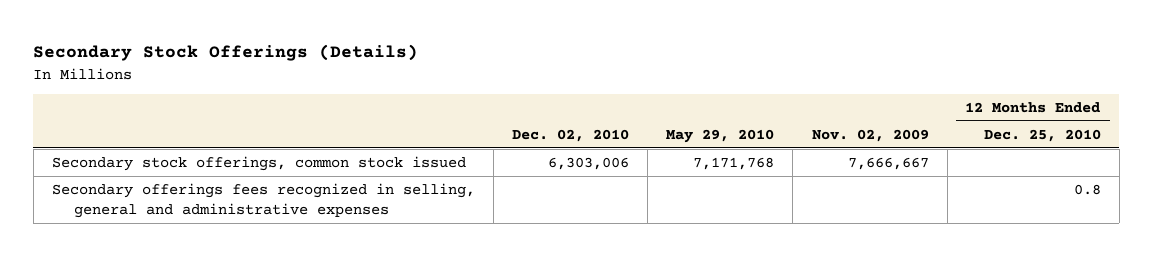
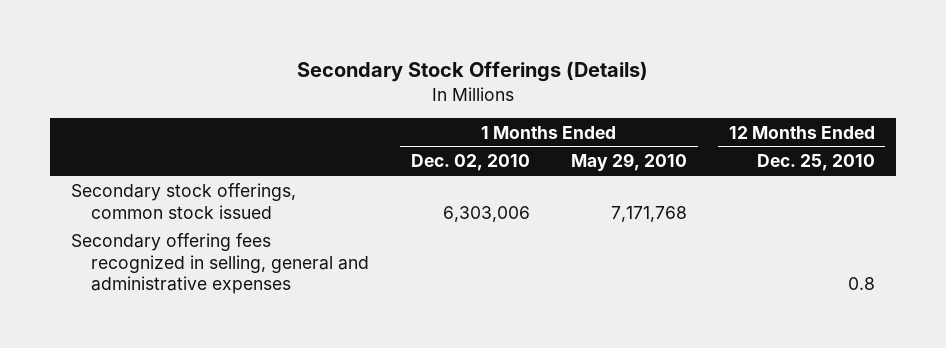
- | Dec. 02, 2010 | May 29, 2010 | Nov. 02, 2009 | 12 Months Ended Dec. 25, 2010
+ | 1 Months Ended Dec. 02, 2010 | 1 Months Ended May 29, 2010 | 12 Months Ended Dec. 25, 2010
- Secondary offerings fees recognized in selling, general and administrative expenses | | | | 0.8
+ Secondary offering fees recognized in selling, general and administrative expenses | | | 0.8

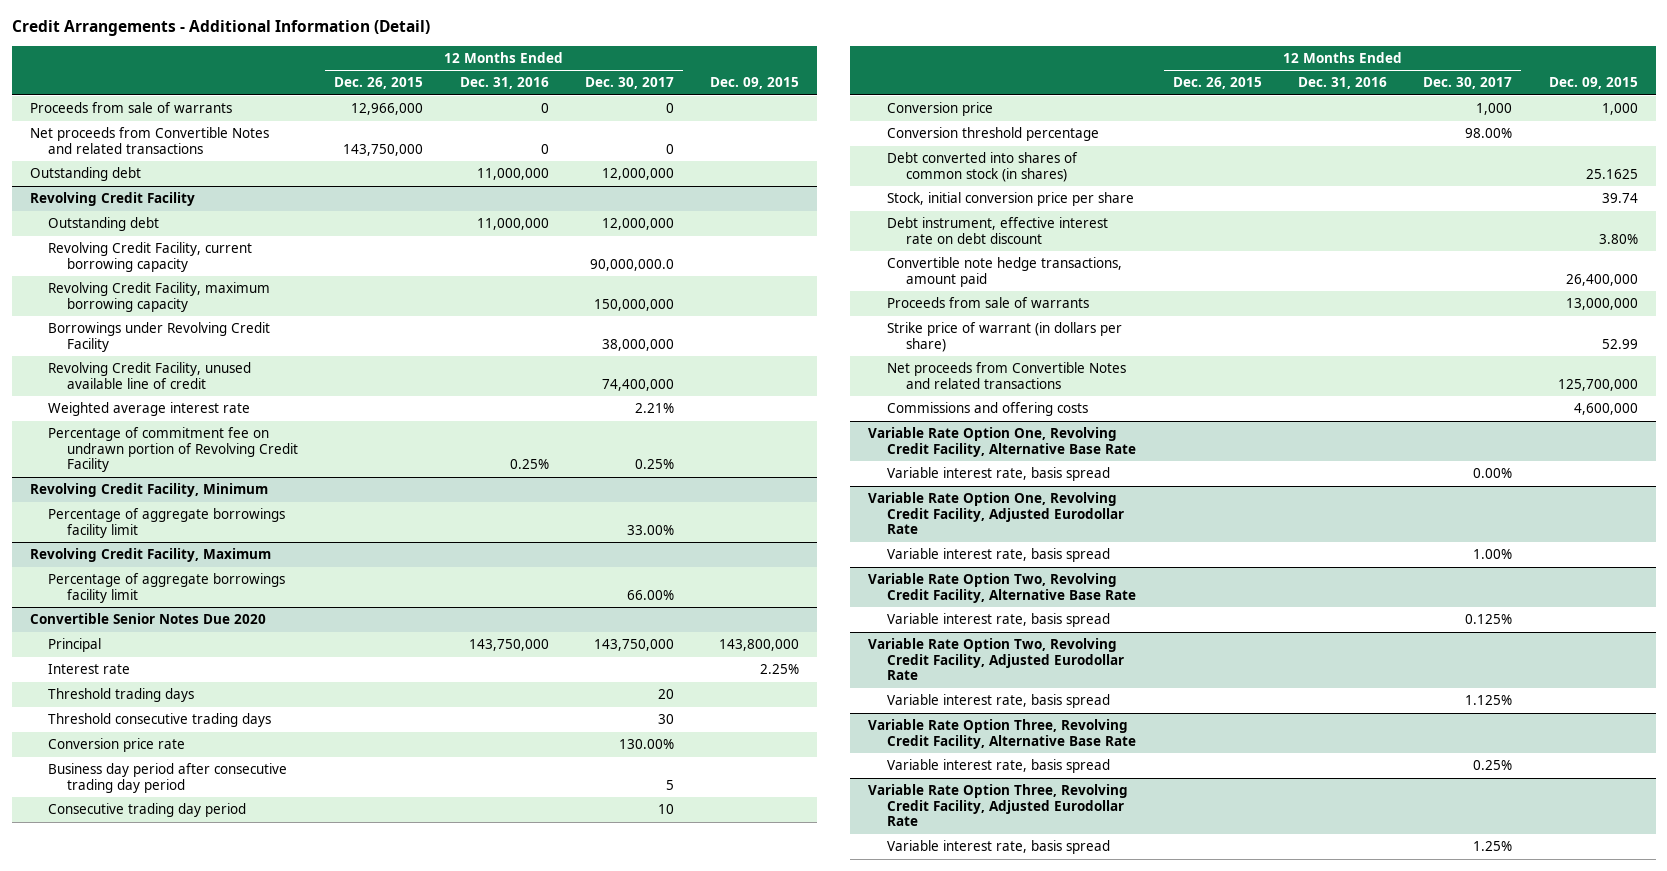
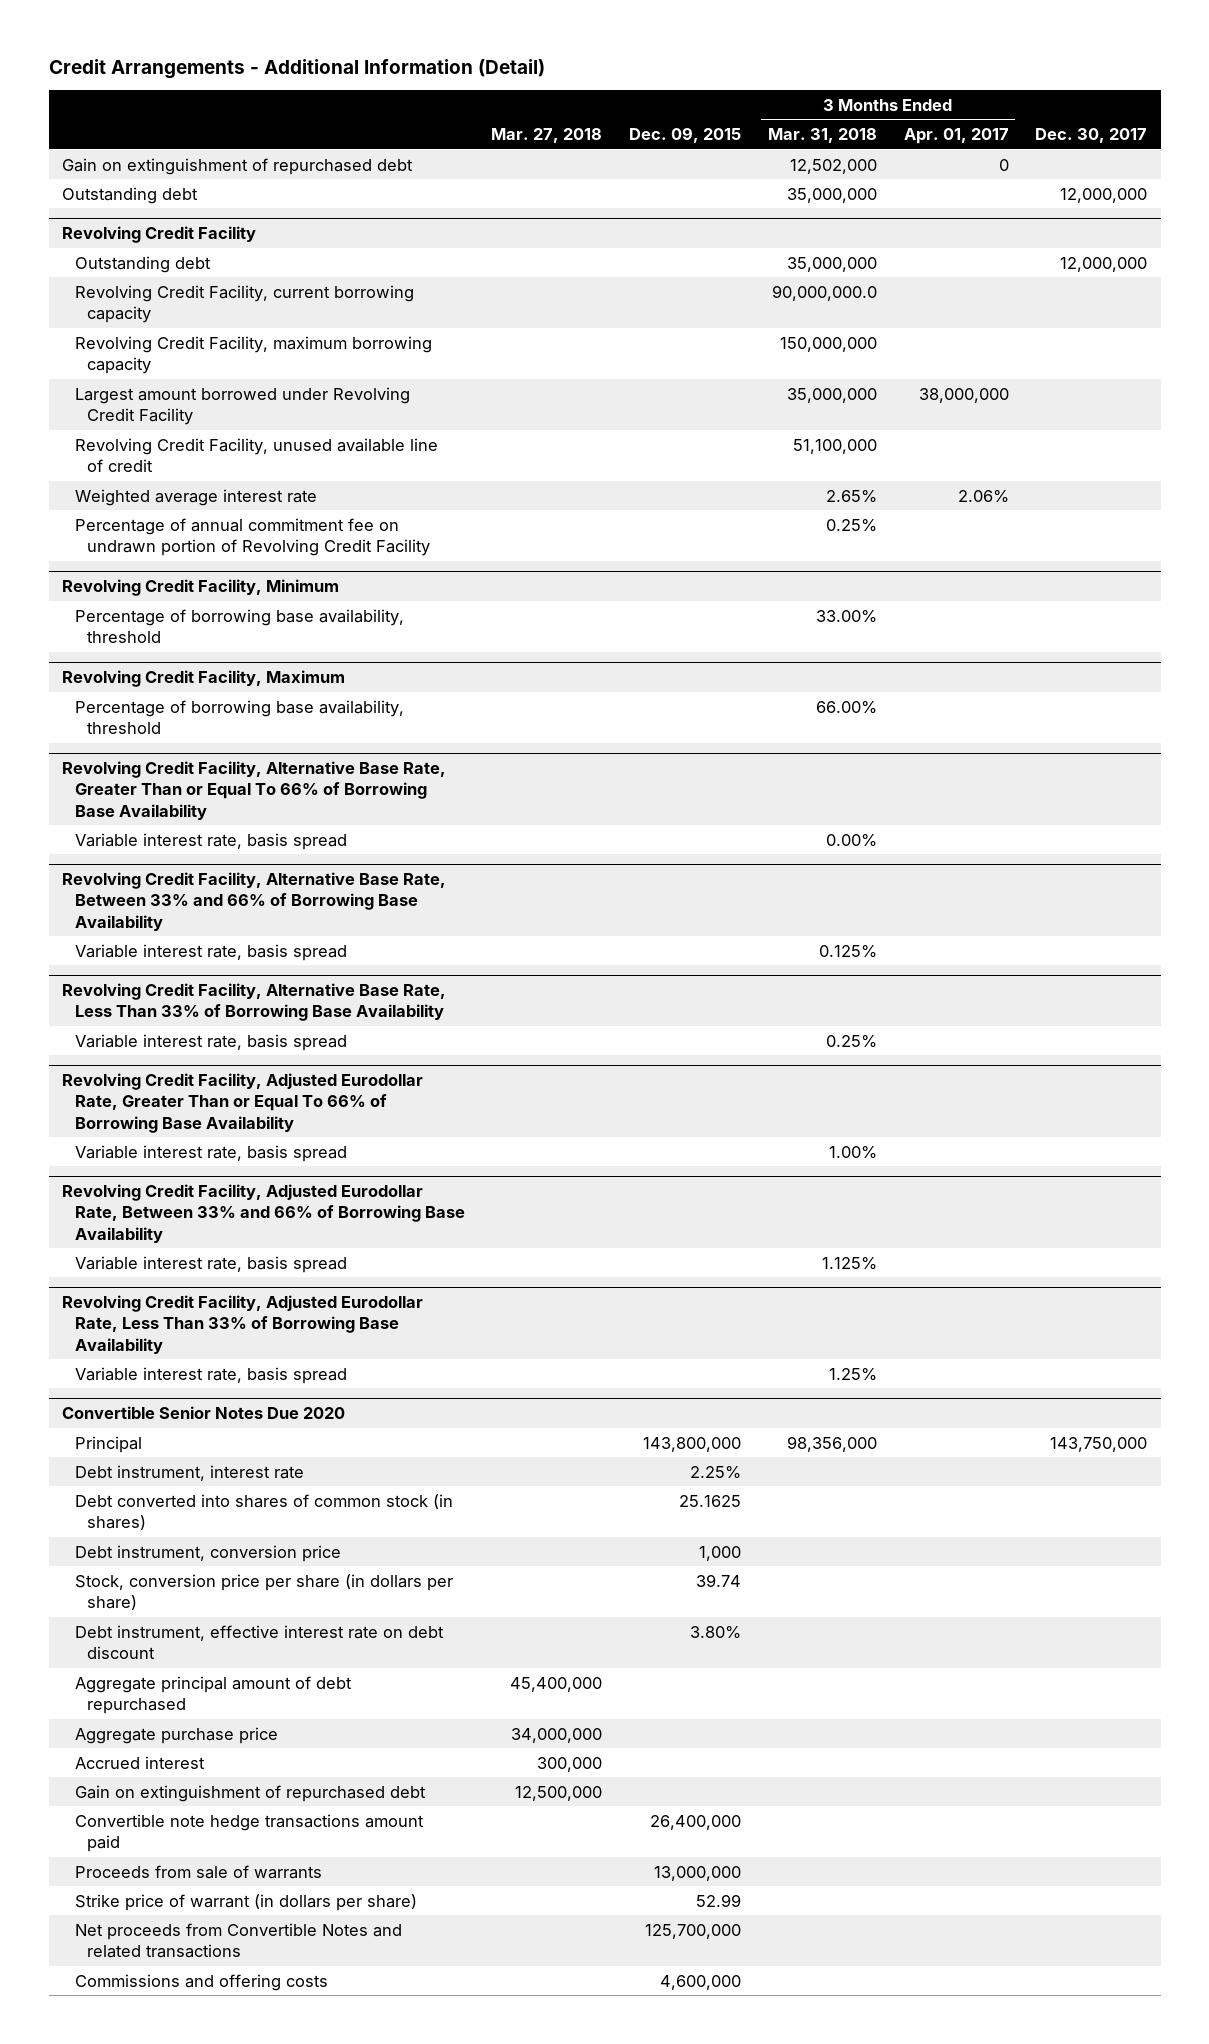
- | 12 Months Ended Dec. 26, 2015 | 12 Months Ended Dec. 31, 2016 | 12 Months Ended Dec. 30, 2017 | Dec. 09, 2015
+ | Mar. 27, 2018 | Dec. 09, 2015 | 3 Months Ended Mar. 31, 2018 | 3 Months Ended Apr. 01, 2017 | Dec. 30, 2017
- Proceeds from sale of warrants | 12,966,000 | 0 | 0 |
- Net proceeds from Convertible Notes and related transactions | 143,750,000 | 0 | 0 |
+ Gain on extinguishment of repurchased debt | | | 12,502,000 | 0 |
@ Revolving Credit Facility
- Borrowings under Revolving Credit Facility | | | 38,000,000 |
+ Largest amount borrowed under Revolving Credit Facility | | | 35,000,000 | 38,000,000 |
- Percentage of commitment fee on undrawn portion of Revolving Credit Facility | | 0.25% | 0.25% |
+ Percentage of annual commitment fee on undrawn portion of Revolving Credit Facility | | | 0.25% | |
@ Revolving Credit Facility, Minimum
- Percentage of aggregate borrowings facility limit | | | 33.00% |
+ Percentage of borrowing base availability, threshold | | | 33.00% | |
@ Revolving Credit Facility, Maximum
- Percentage of aggregate borrowings facility limit | | | 66.00% |
+ Percentage of borrowing base availability, threshold | | | 66.00% | |
+ Revolving Credit Facility, Alternative Base Rate, Greater Than or Equal To 66% of Borrowing Base Availability
+ Variable interest rate, basis spread | | | 0.00% | |
+ Revolving Credit Facility, Alternative Base Rate, Between 33% and 66% of Borrowing Base Availability
+ Variable interest rate, basis spread | | | 0.125% | |
+ Revolving Credit Facility, Alternative Base Rate, Less Than 33% of Borrowing Base Availability
+ Variable interest rate, basis spread | | | 0.25% | |
+ Revolving Credit Facility, Adjusted Eurodollar Rate, Greater Than or Equal To 66% of Borrowing Base Availability
+ Variable interest rate, basis spread | | | 1.00% | |
+ Revolving Credit Facility, Adjusted Eurodollar Rate, Between 33% and 66% of Borrowing Base Availability
+ Variable interest rate, basis spread | | | 1.125% | |
+ Revolving Credit Facility, Adjusted Eurodollar Rate, Less Than 33% of Borrowing Base Availability
+ Variable interest rate, basis spread | | | 1.25% | |
@ Convertible Senior Notes Due 2020
- Interest rate | | | | 2.25%
- Threshold trading days | | | 20 |
- Threshold consecutive trading days | | | 30 |
- Conversion price rate | | | 130.00% |
- Business day period after consecutive trading day period | | | 5 |
- Consecutive trading day period | | | 10 |
- Conversion price | | | 1,000 | 1,000
- Conversion threshold percentage | | | 98.00% |
+ Debt instrument, interest rate | | 2.25% | | |
- Stock, initial conversion price per share | | | | 39.74
+ Debt instrument, conversion price | | 1,000 | | |
+ Stock, conversion price per share (in dollars per share) | | 39.74 | | |
- Convertible note hedge transactions, amount paid | | | | 26,400,000
+ Aggregate principal amount of debt repurchased | 45,400,000 | | | |
+ Aggregate purchase price | 34,000,000 | | | |
+ Accrued interest | 300,000 | | | |
+ Gain on extinguishment of repurchased debt | 12,500,000 | | | |
+ Convertible note hedge transactions amount paid | | 26,400,000 | | |
- Variable Rate Option One, Revolving Credit Facility, Alternative Base Rate
- Variable interest rate, basis spread | | | 0.00% |
- Variable Rate Option One, Revolving Credit Facility, Adjusted Eurodollar Rate
- Variable interest rate, basis spread | | | 1.00% |
- Variable Rate Option Two, Revolving Credit Facility, Alternative Base Rate
- Variable interest rate, basis spread | | | 0.125% |
- Variable Rate Option Two, Revolving Credit Facility, Adjusted Eurodollar Rate
- Variable interest rate, basis spread | | | 1.125% |
- Variable Rate Option Three, Revolving Credit Facility, Alternative Base Rate
- Variable interest rate, basis spread | | | 0.25% |
- Variable Rate Option Three, Revolving Credit Facility, Adjusted Eurodollar Rate
- Variable interest rate, basis spread | | | 1.25% |

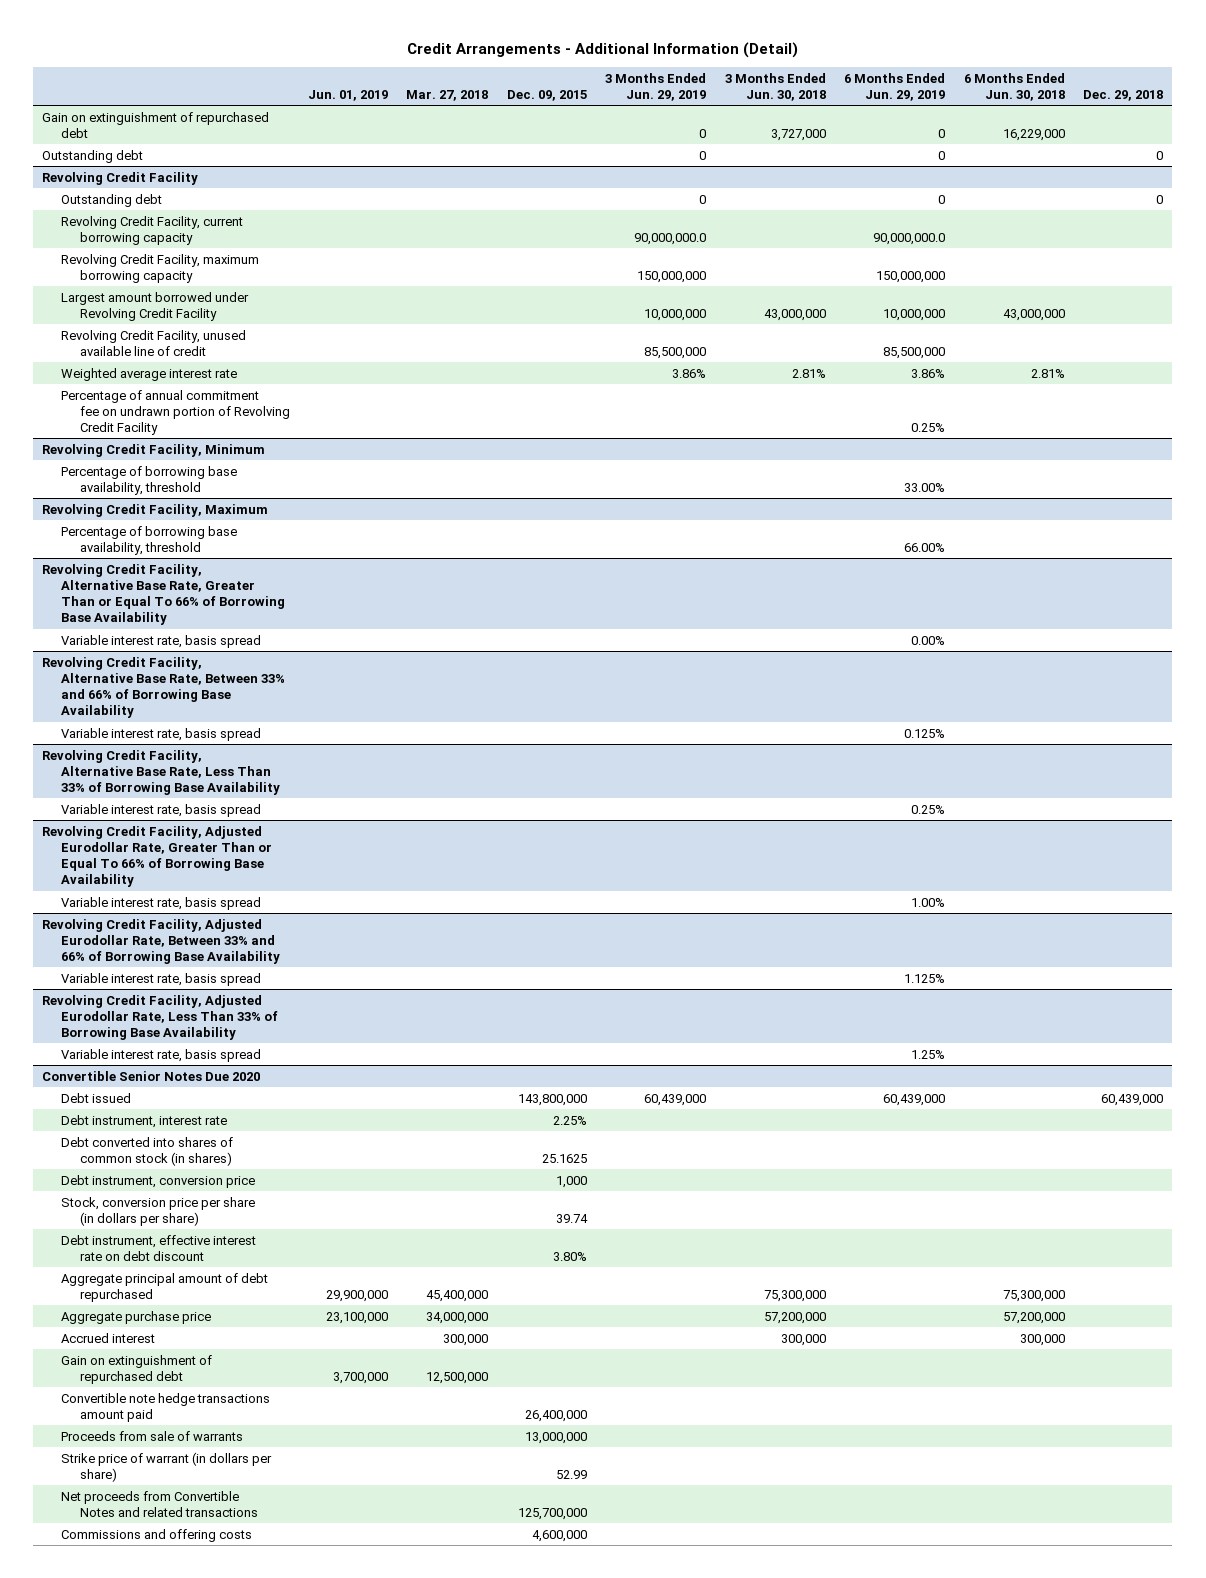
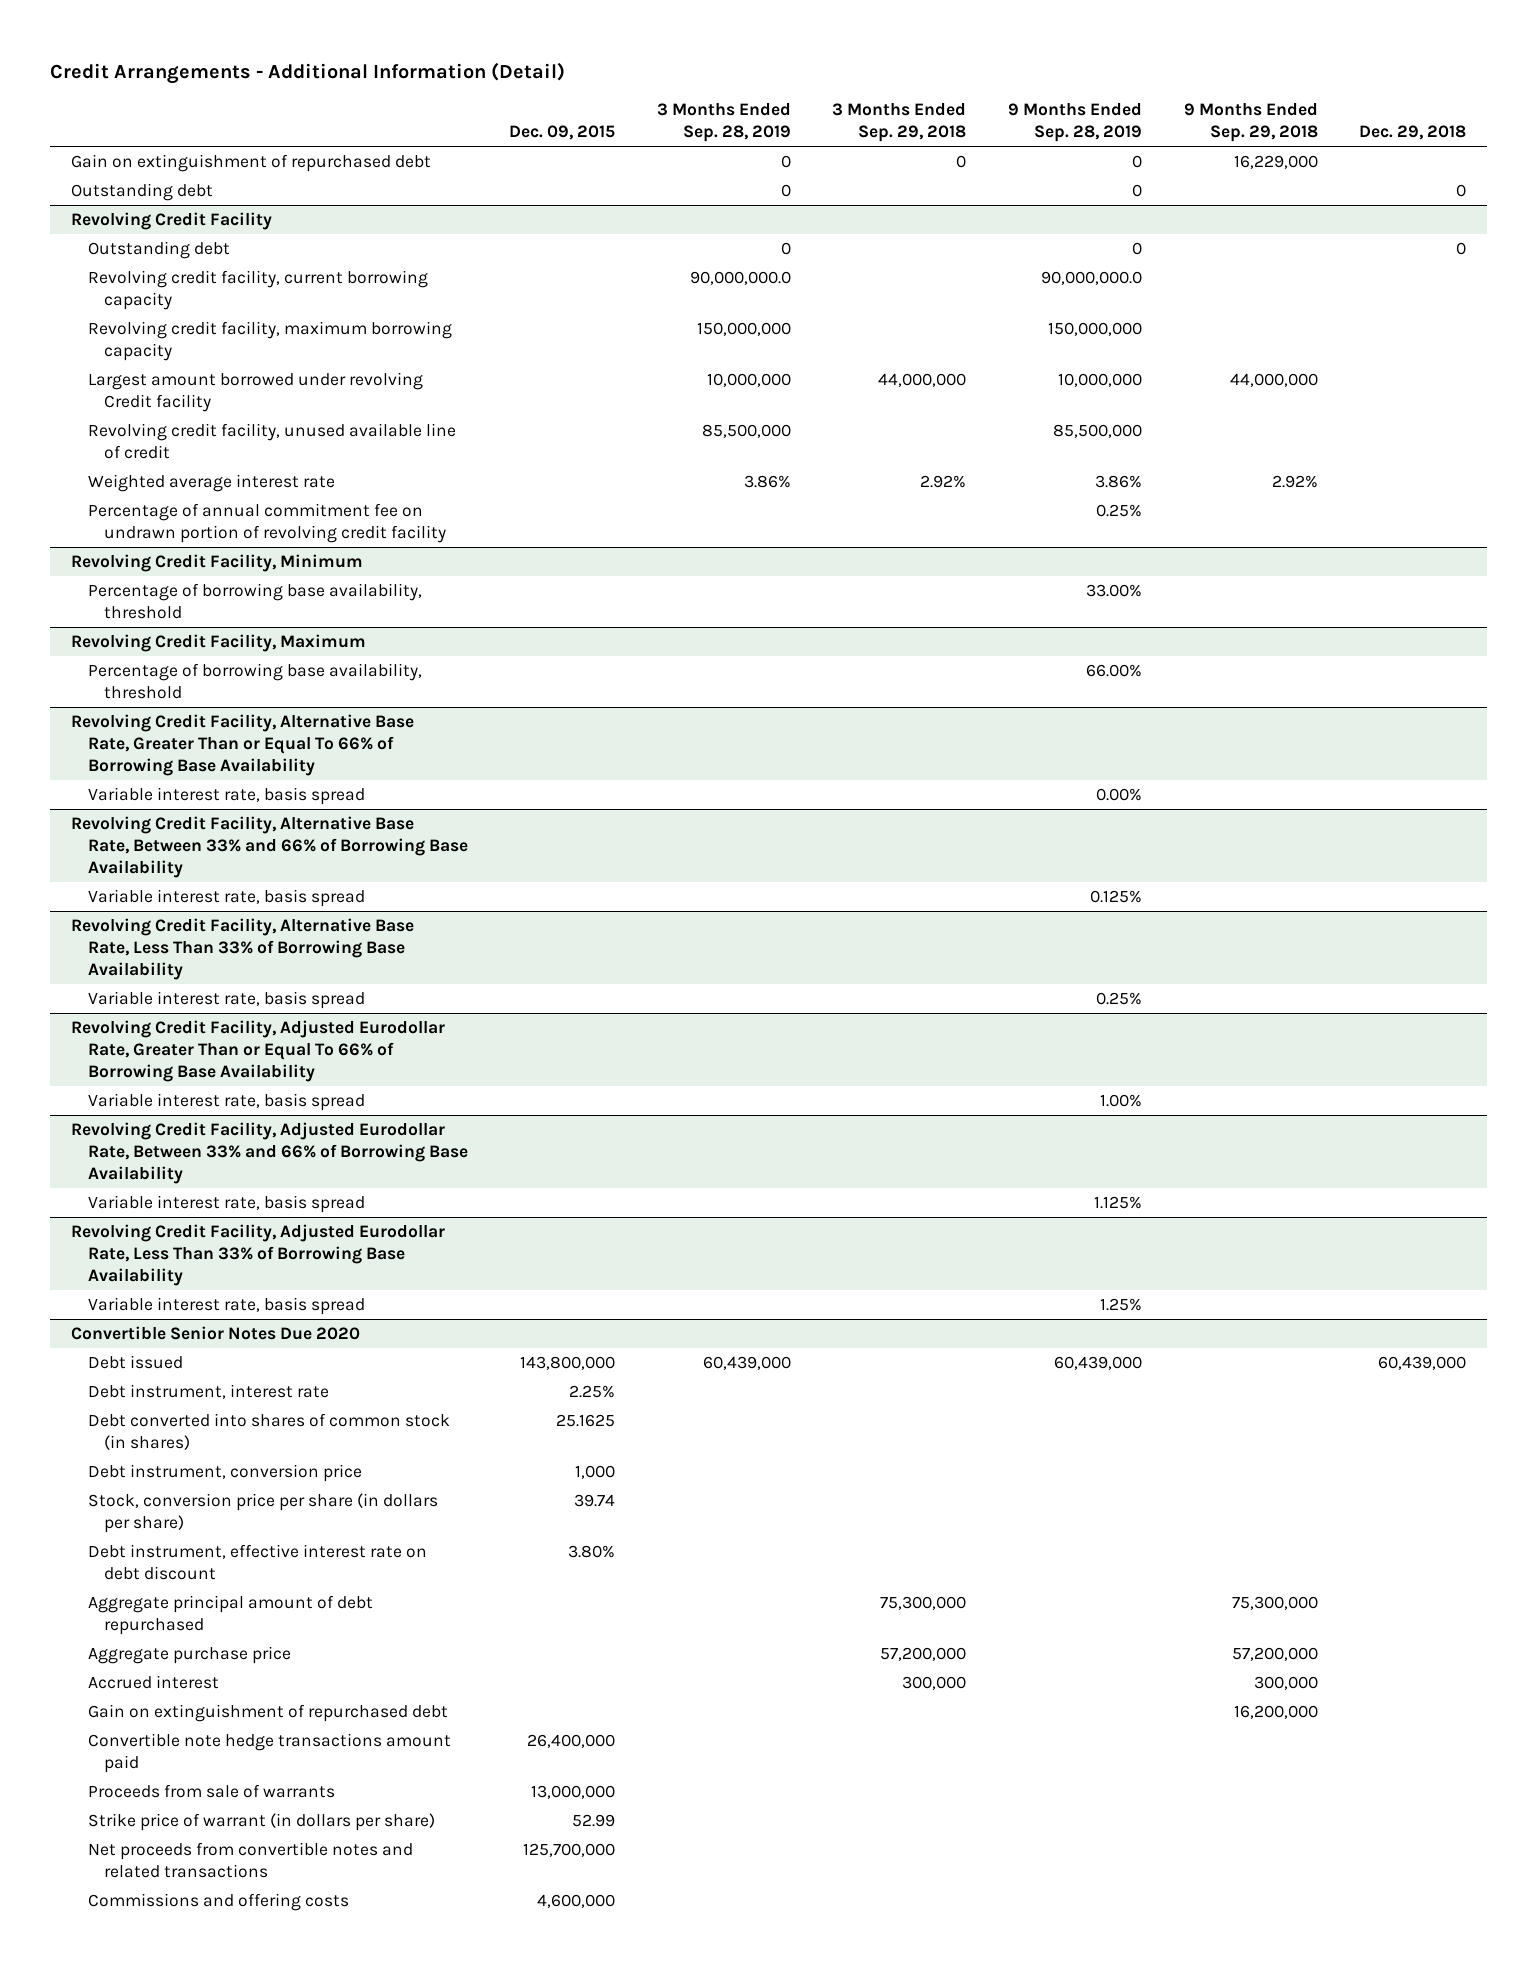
- | Jun. 01, 2019 | Mar. 27, 2018 | Dec. 09, 2015 | 3 Months Ended Jun. 29, 2019 | 3 Months Ended Jun. 30, 2018 | 6 Months Ended Jun. 29, 2019 | 6 Months Ended Jun. 30, 2018 | Dec. 29, 2018
+ | Dec. 09, 2015 | 3 Months Ended Sep. 28, 2019 | 3 Months Ended Sep. 29, 2018 | 9 Months Ended Sep. 28, 2019 | 9 Months Ended Sep. 29, 2018 | Dec. 29, 2018
@ Revolving Credit Facility
- Revolving Credit Facility, current borrowing capacity | | | | 90,000,000.0 | | 90,000,000.0 | |
- Revolving Credit Facility, maximum borrowing capacity | | | | 150,000,000 | | 150,000,000 | |
- Largest amount borrowed under Revolving Credit Facility | | | | 10,000,000 | 43,000,000 | 10,000,000 | 43,000,000 |
- Revolving Credit Facility, unused available line of credit | | | | 85,500,000 | | 85,500,000 | |
+ Revolving credit facility, current borrowing capacity | | 90,000,000.0 | | 90,000,000.0 | |
+ Revolving credit facility, maximum borrowing capacity | | 150,000,000 | | 150,000,000 | |
+ Largest amount borrowed under revolving Credit facility | | 10,000,000 | 44,000,000 | 10,000,000 | 44,000,000 |
+ Revolving credit facility, unused available line of credit | | 85,500,000 | | 85,500,000 | |
- Percentage of annual commitment fee on undrawn portion of Revolving Credit Facility | | | | | | 0.25% | |
+ Percentage of annual commitment fee on undrawn portion of revolving credit facility | | | | 0.25% | |
@ Convertible Senior Notes Due 2020
- Net proceeds from Convertible Notes and related transactions | | | 125,700,000 | | | | |
+ Net proceeds from convertible notes and related transactions | 125,700,000 | | | | |

